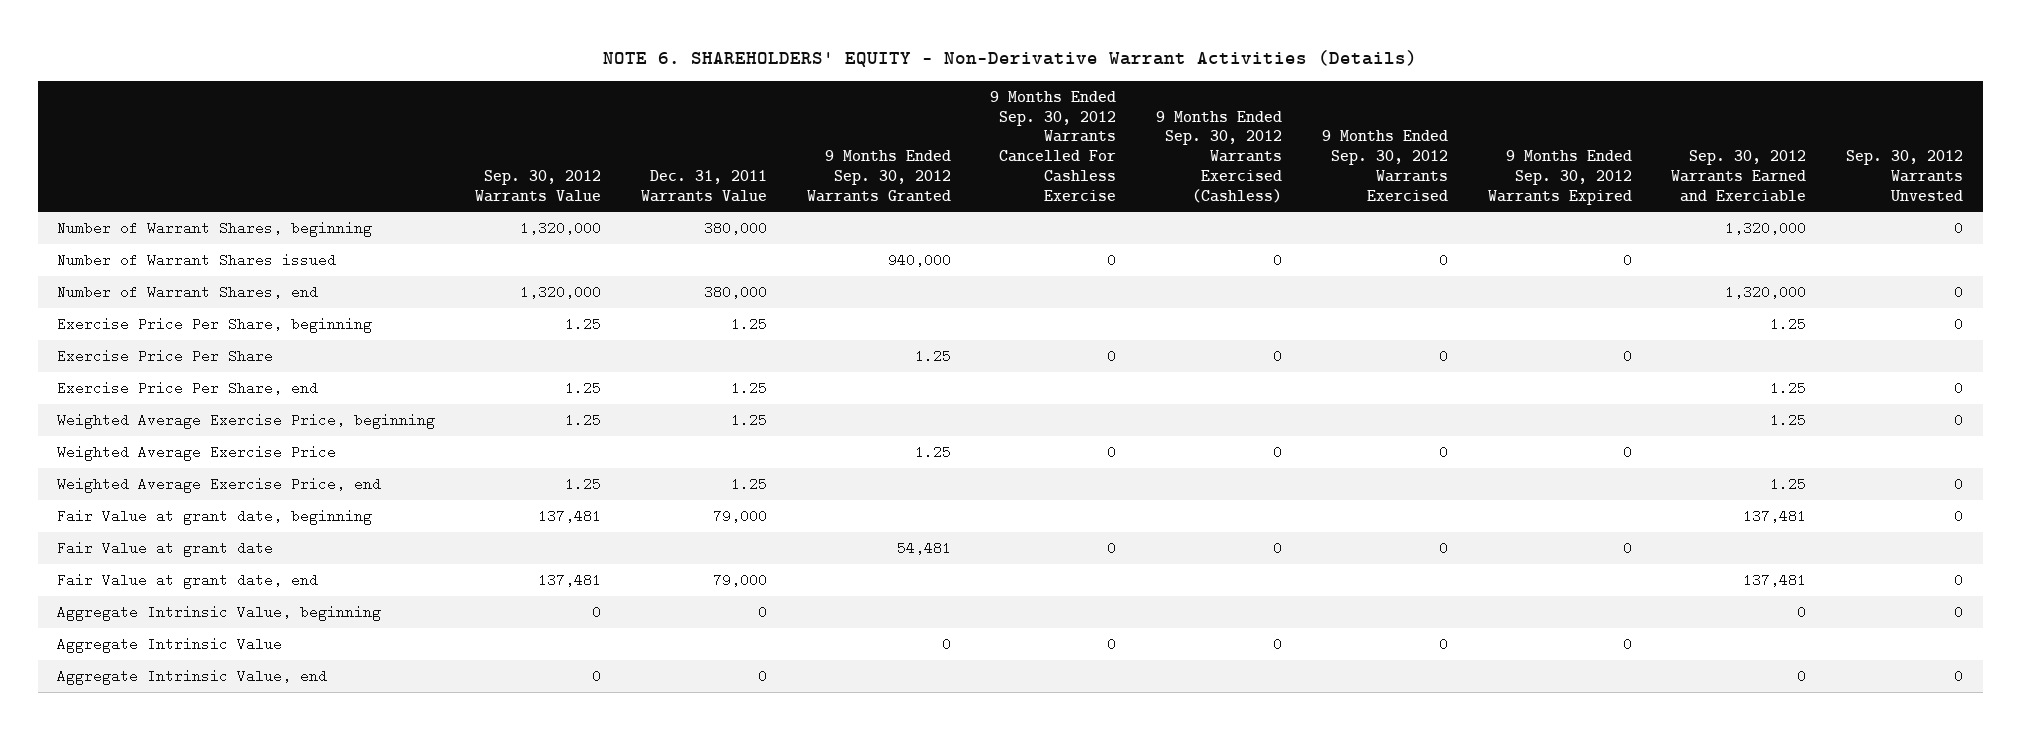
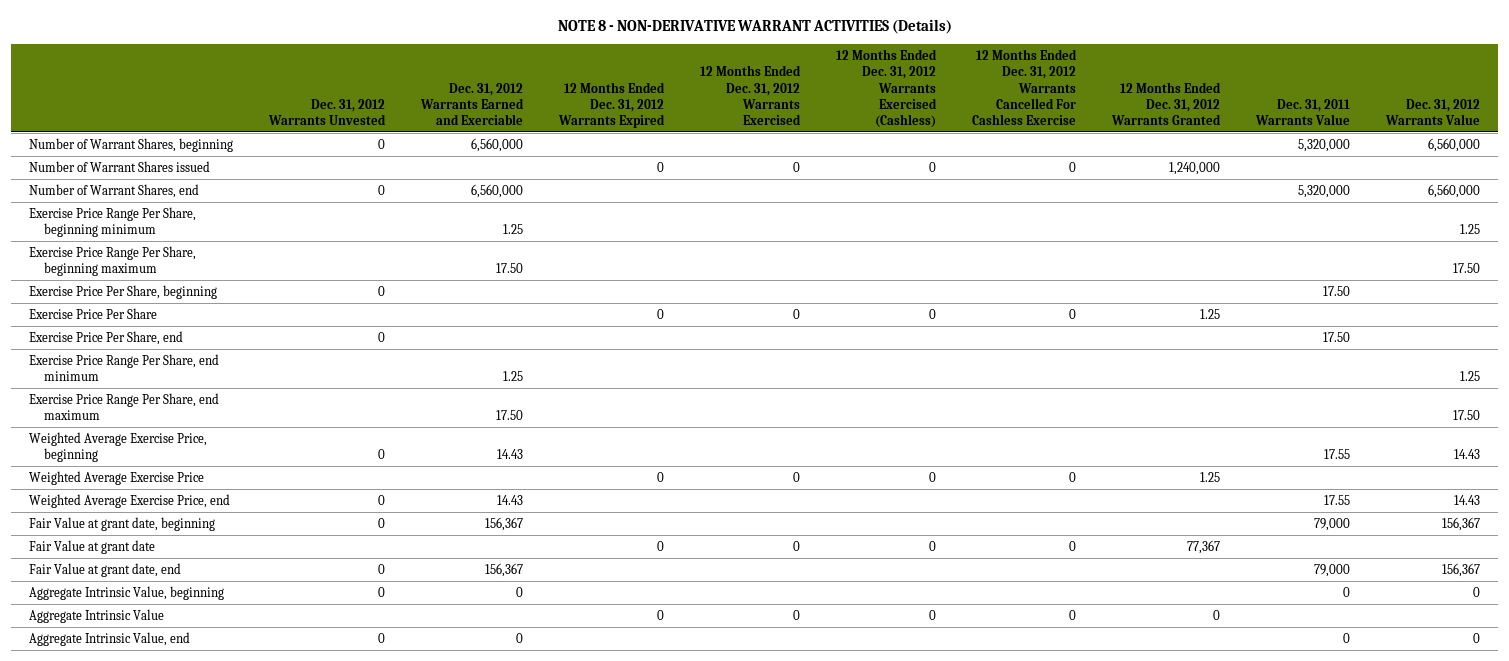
- NOTE 6. SHAREHOLDERS' EQUITY - Non-Derivative Warrant Activities (Details)
+ NOTE 8 - NON-DERIVATIVE WARRANT ACTIVITIES (Details)
- | Sep. 30, 2012 Warrants Value | Dec. 31, 2011 Warrants Value | 9 Months Ended Sep. 30, 2012 Warrants Granted | 9 Months Ended Sep. 30, 2012 Warrants Cancelled For Cashless Exercise | 9 Months Ended Sep. 30, 2012 Warrants Exercised (Cashless) | 9 Months Ended Sep. 30, 2012 Warrants Exercised | 9 Months Ended Sep. 30, 2012 Warrants Expired | Sep. 30, 2012 Warrants Earned and Exerciable | Sep. 30, 2012 Warrants Unvested
+ | Dec. 31, 2012 Warrants Unvested | Dec. 31, 2012 Warrants Earned and Exerciable | 12 Months Ended Dec. 31, 2012 Warrants Expired | 12 Months Ended Dec. 31, 2012 Warrants Exercised | 12 Months Ended Dec. 31, 2012 Warrants Exercised (Cashless) | 12 Months Ended Dec. 31, 2012 Warrants Cancelled For Cashless Exercise | 12 Months Ended Dec. 31, 2012 Warrants Granted | Dec. 31, 2011 Warrants Value | Dec. 31, 2012 Warrants Value
- Number of Warrant Shares, beginning | 1,320,000 | 380,000 | | | | | | 1,320,000 | 0
+ Number of Warrant Shares, beginning | 0 | 6,560,000 | | | | | | 5,320,000 | 6,560,000
- Number of Warrant Shares, end | 1,320,000 | 380,000 | | | | | | 1,320,000 | 0
- Exercise Price Per Share, beginning | 1.25 | 1.25 | | | | | | 1.25 | 0
+ Number of Warrant Shares, end | 0 | 6,560,000 | | | | | | 5,320,000 | 6,560,000
+ Exercise Price Range Per Share, beginning minimum | | 1.25 | | | | | | | 1.25
+ Exercise Price Range Per Share, beginning maximum | | 17.50 | | | | | | | 17.50
+ Exercise Price Per Share, beginning | 0 | | | | | | | 17.50 |
- Exercise Price Per Share, end | 1.25 | 1.25 | | | | | | 1.25 | 0
- Weighted Average Exercise Price, beginning | 1.25 | 1.25 | | | | | | 1.25 | 0
+ Exercise Price Per Share, end | 0 | | | | | | | 17.50 |
+ Exercise Price Range Per Share, end minimum | | 1.25 | | | | | | | 1.25
+ Exercise Price Range Per Share, end maximum | | 17.50 | | | | | | | 17.50
+ Weighted Average Exercise Price, beginning | 0 | 14.43 | | | | | | 17.55 | 14.43
- Weighted Average Exercise Price, end | 1.25 | 1.25 | | | | | | 1.25 | 0
+ Weighted Average Exercise Price, end | 0 | 14.43 | | | | | | 17.55 | 14.43

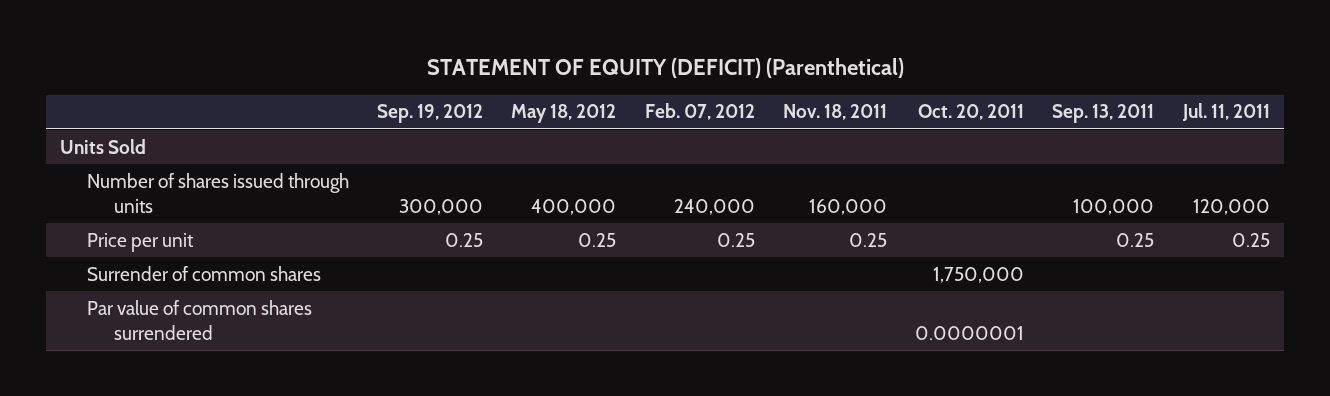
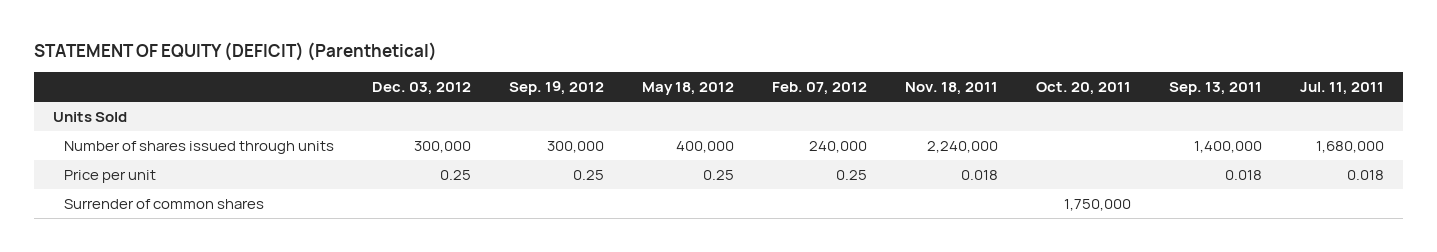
- | Sep. 19, 2012 | May 18, 2012 | Feb. 07, 2012 | Nov. 18, 2011 | Oct. 20, 2011 | Sep. 13, 2011 | Jul. 11, 2011
+ | Dec. 03, 2012 | Sep. 19, 2012 | May 18, 2012 | Feb. 07, 2012 | Nov. 18, 2011 | Oct. 20, 2011 | Sep. 13, 2011 | Jul. 11, 2011
- Number of shares issued through units | 300,000 | 400,000 | 240,000 | 160,000 | | 100,000 | 120,000
- Price per unit | 0.25 | 0.25 | 0.25 | 0.25 | | 0.25 | 0.25
+ Number of shares issued through units | 300,000 | 300,000 | 400,000 | 240,000 | 2,240,000 | | 1,400,000 | 1,680,000
+ Price per unit | 0.25 | 0.25 | 0.25 | 0.25 | 0.018 | | 0.018 | 0.018
- Par value of common shares surrendered | | | | | 0.0000001 | |

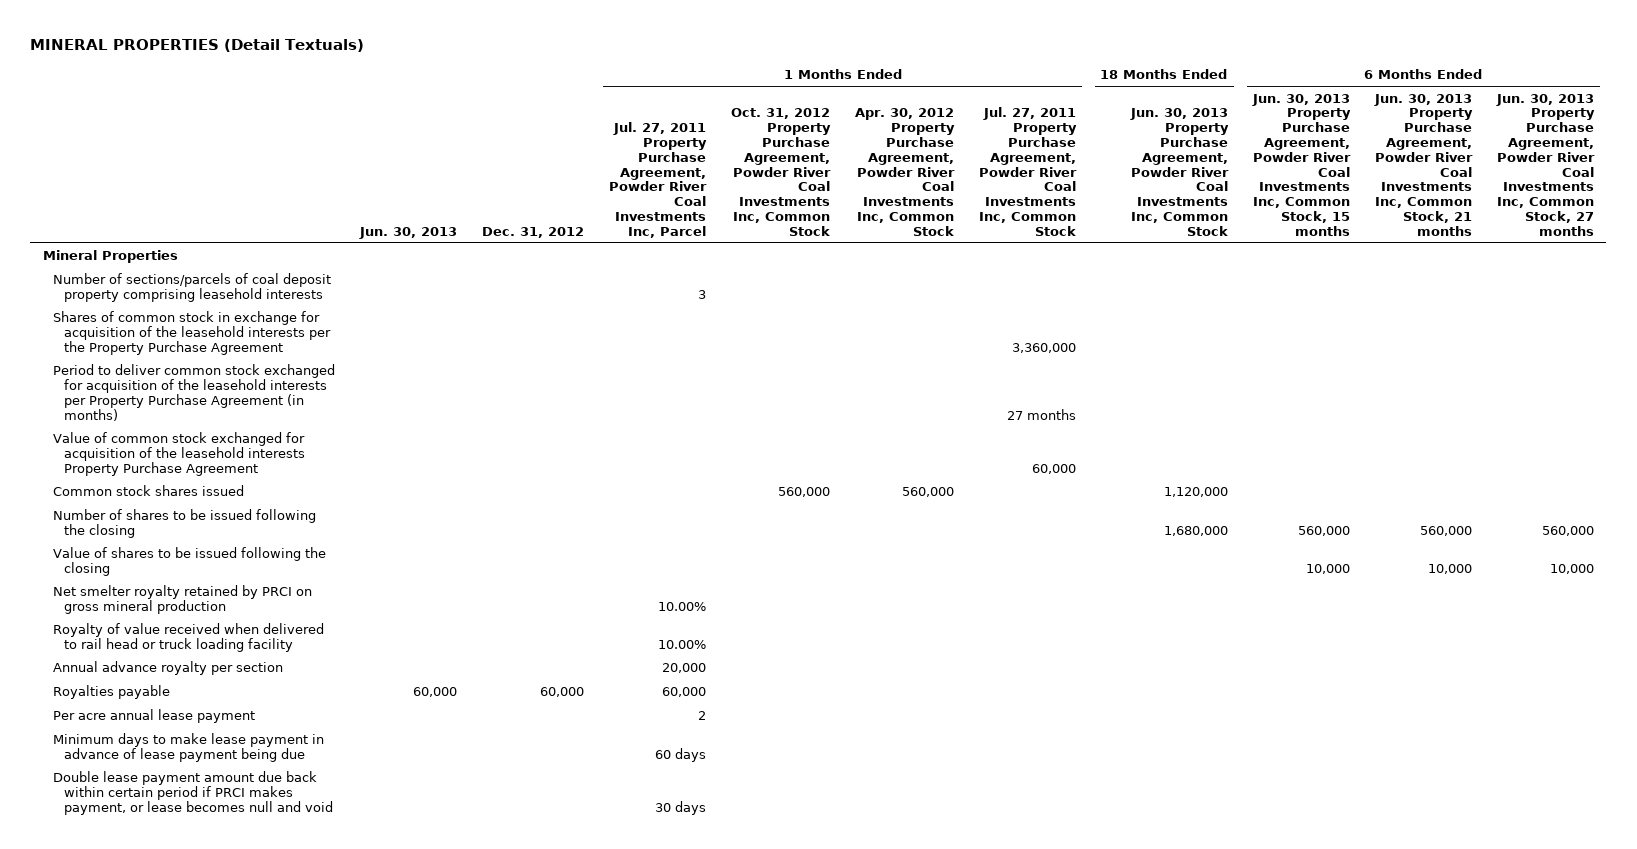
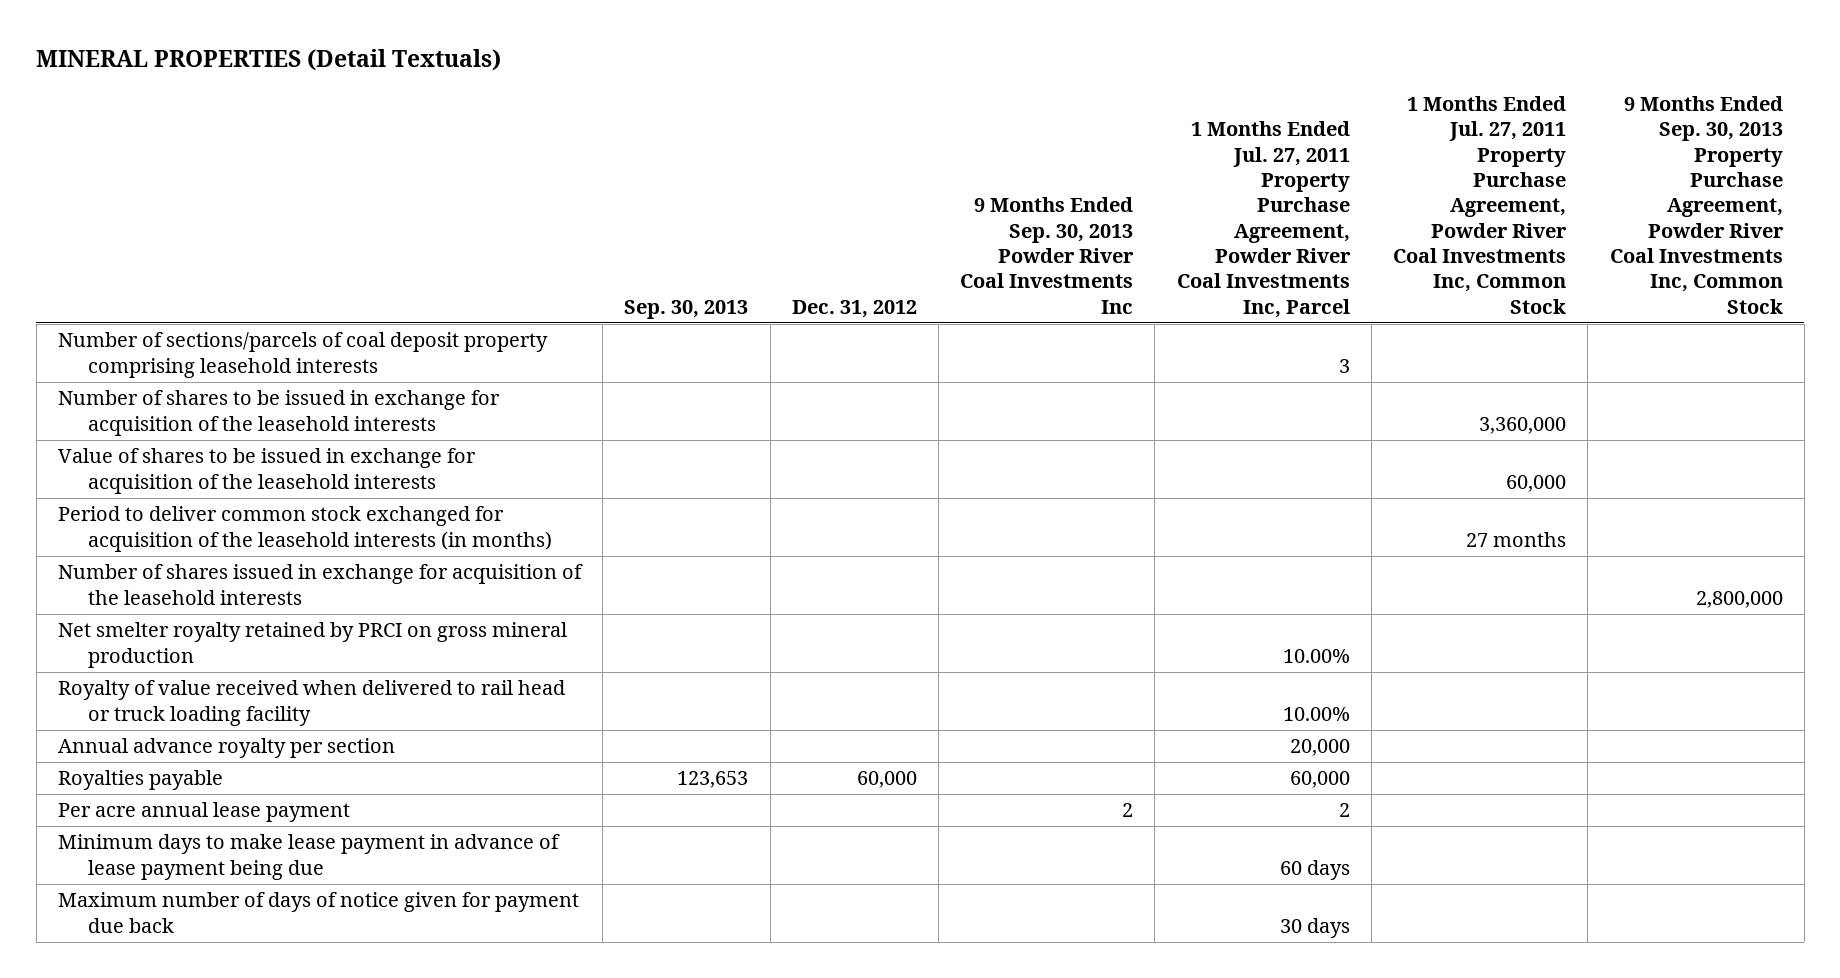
- | Jun. 30, 2013 | Dec. 31, 2012 | 1 Months Ended Jul. 27, 2011 Property Purchase Agreement, Powder River Coal Investments Inc, Parcel | 1 Months Ended Oct. 31, 2012 Property Purchase Agreement, Powder River Coal Investments Inc, Common Stock | 1 Months Ended Apr. 30, 2012 Property Purchase Agreement, Powder River Coal Investments Inc, Common Stock | 1 Months Ended Jul. 27, 2011 Property Purchase Agreement, Powder River Coal Investments Inc, Common Stock | 18 Months Ended Jun. 30, 2013 Property Purchase Agreement, Powder River Coal Investments Inc, Common Stock | 6 Months Ended Jun. 30, 2013 Property Purchase Agreement, Powder River Coal Investments Inc, Common Stock, 15 months | 6 Months Ended Jun. 30, 2013 Property Purchase Agreement, Powder River Coal Investments Inc, Common Stock, 21 months | 6 Months Ended Jun. 30, 2013 Property Purchase Agreement, Powder River Coal Investments Inc, Common Stock, 27 months
+ | Sep. 30, 2013 | Dec. 31, 2012 | 9 Months Ended Sep. 30, 2013 Powder River Coal Investments Inc | 1 Months Ended Jul. 27, 2011 Property Purchase Agreement, Powder River Coal Investments Inc, Parcel | 1 Months Ended Jul. 27, 2011 Property Purchase Agreement, Powder River Coal Investments Inc, Common Stock | 9 Months Ended Sep. 30, 2013 Property Purchase Agreement, Powder River Coal Investments Inc, Common Stock
- Mineral Properties
- Shares of common stock in exchange for acquisition of the leasehold interests per the Property Purchase Agreement | | | | | | 3,360,000 | | | |
- Period to deliver common stock exchanged for acquisition of the leasehold interests per Property Purchase Agreement (in months) | | | | | | 27 months | | | |
- Value of common stock exchanged for acquisition of the leasehold interests Property Purchase Agreement | | | | | | 60,000 | | | |
- Common stock shares issued | | | | 560,000 | 560,000 | | 1,120,000 | | |
- Number of shares to be issued following the closing | | | | | | | 1,680,000 | 560,000 | 560,000 | 560,000
- Value of shares to be issued following the closing | | | | | | | | 10,000 | 10,000 | 10,000
+ Number of shares to be issued in exchange for acquisition of the leasehold interests | | | | | 3,360,000 |
+ Value of shares to be issued in exchange for acquisition of the leasehold interests | | | | | 60,000 |
+ Period to deliver common stock exchanged for acquisition of the leasehold interests (in months) | | | | | 27 months |
+ Number of shares issued in exchange for acquisition of the leasehold interests | | | | | | 2,800,000
- Double lease payment amount due back within certain period if PRCI makes payment, or lease becomes null and void | | | 30 days | | | | | | |
+ Maximum number of days of notice given for payment due back | | | | 30 days | |

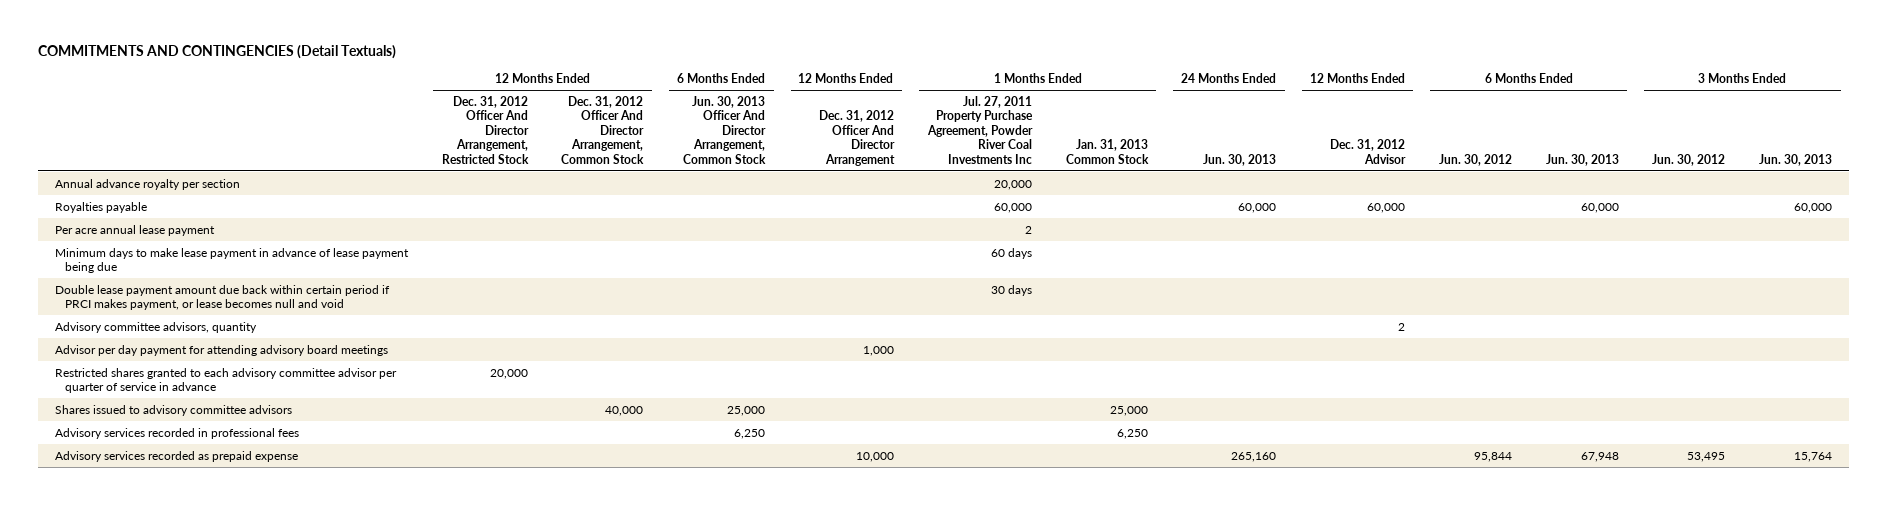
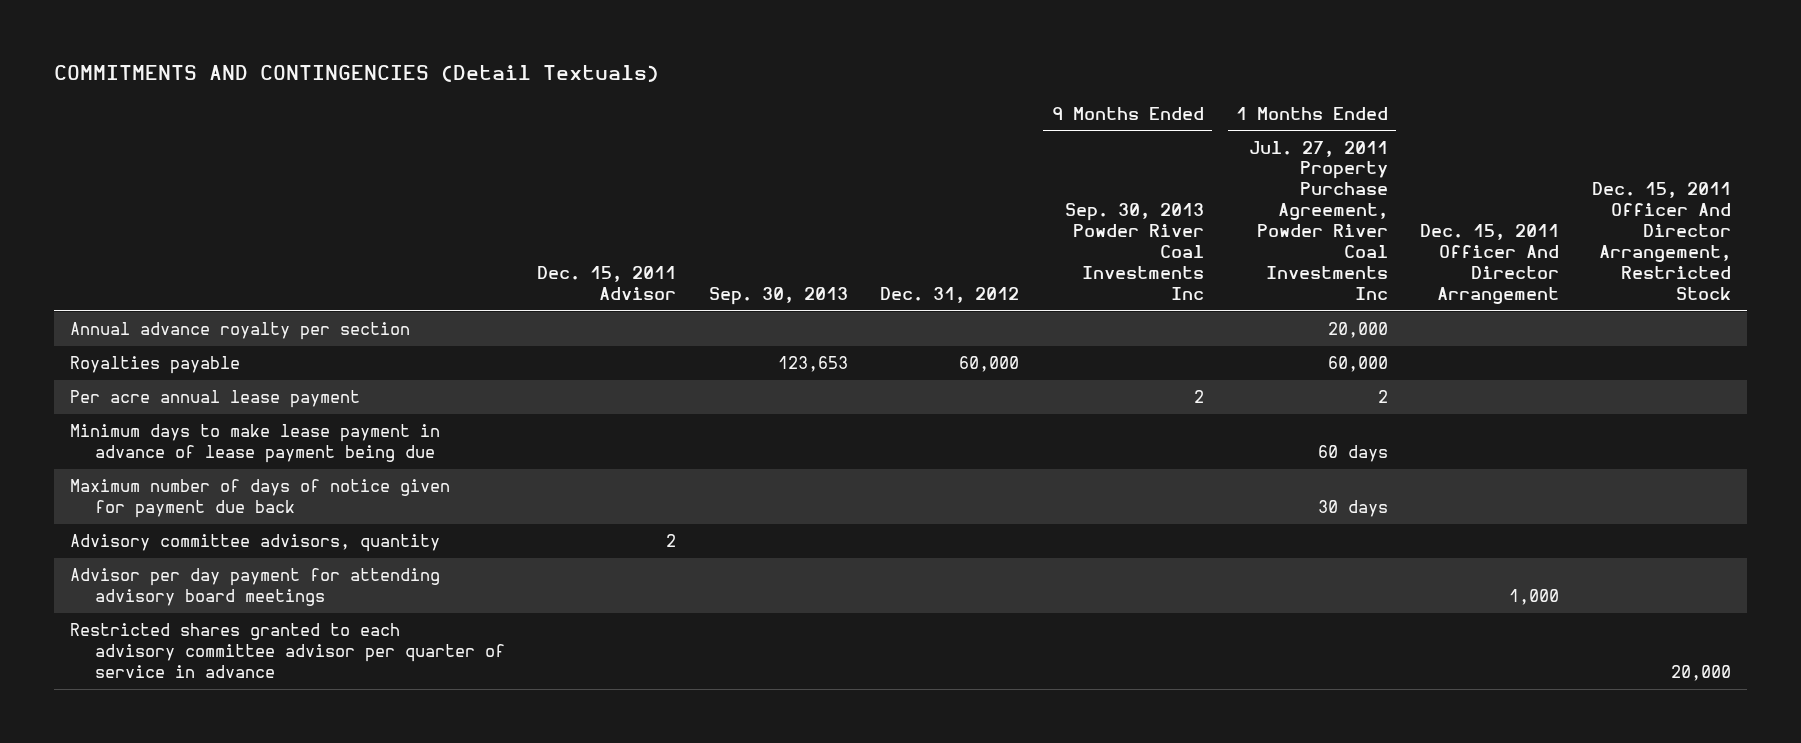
- | 12 Months Ended Dec. 31, 2012 Officer And Director Arrangement, Restricted Stock | 12 Months Ended Dec. 31, 2012 Officer And Director Arrangement, Common Stock | 6 Months Ended Jun. 30, 2013 Officer And Director Arrangement, Common Stock | 12 Months Ended Dec. 31, 2012 Officer And Director Arrangement | 1 Months Ended Jul. 27, 2011 Property Purchase Agreement, Powder River Coal Investments Inc | 1 Months Ended Jan. 31, 2013 Common Stock | 24 Months Ended Jun. 30, 2013 | 12 Months Ended Dec. 31, 2012 Advisor | 6 Months Ended Jun. 30, 2012 | 6 Months Ended Jun. 30, 2013 | 3 Months Ended Jun. 30, 2012 | 3 Months Ended Jun. 30, 2013
+ | Dec. 15, 2011 Advisor | Sep. 30, 2013 | Dec. 31, 2012 | 9 Months Ended Sep. 30, 2013 Powder River Coal Investments Inc | 1 Months Ended Jul. 27, 2011 Property Purchase Agreement, Powder River Coal Investments Inc | Dec. 15, 2011 Officer And Director Arrangement | Dec. 15, 2011 Officer And Director Arrangement, Restricted Stock
- Double lease payment amount due back within certain period if PRCI makes payment, or lease becomes null and void | | | | | 30 days | | | | | | |
+ Maximum number of days of notice given for payment due back | | | | | 30 days | |
- Shares issued to advisory committee advisors | | 40,000 | 25,000 | | | 25,000 | | | | | |
- Advisory services recorded in professional fees | | | 6,250 | | | 6,250 | | | | | |
- Advisory services recorded as prepaid expense | | | | 10,000 | | | 265,160 | | 95,844 | 67,948 | 53,495 | 15,764

